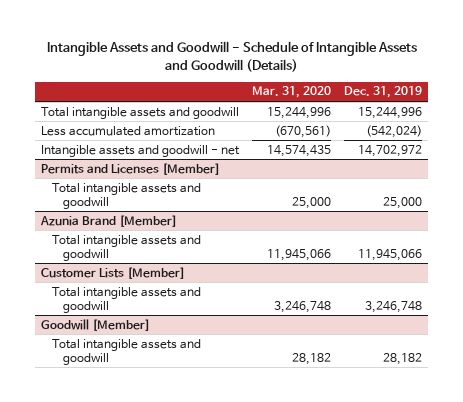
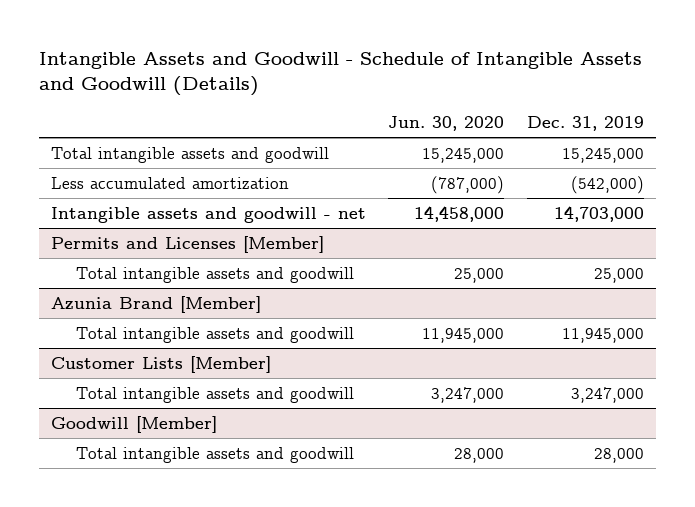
- | Mar. 31, 2020 | Dec. 31, 2019
+ | Jun. 30, 2020 | Dec. 31, 2019
- Total intangible assets and goodwill | 15,244,996 | 15,244,996
- Less accumulated amortization | (670,561) | (542,024)
- Intangible assets and goodwill - net | 14,574,435 | 14,702,972
+ Total intangible assets and goodwill | 15,245,000 | 15,245,000
+ Less accumulated amortization | (787,000) | (542,000)
+ Intangible assets and goodwill - net | 14,458,000 | 14,703,000
@ Azunia Brand [Member]
- Total intangible assets and goodwill | 11,945,066 | 11,945,066
+ Total intangible assets and goodwill | 11,945,000 | 11,945,000
@ Customer Lists [Member]
- Total intangible assets and goodwill | 3,246,748 | 3,246,748
+ Total intangible assets and goodwill | 3,247,000 | 3,247,000
@ Goodwill [Member]
- Total intangible assets and goodwill | 28,182 | 28,182
+ Total intangible assets and goodwill | 28,000 | 28,000

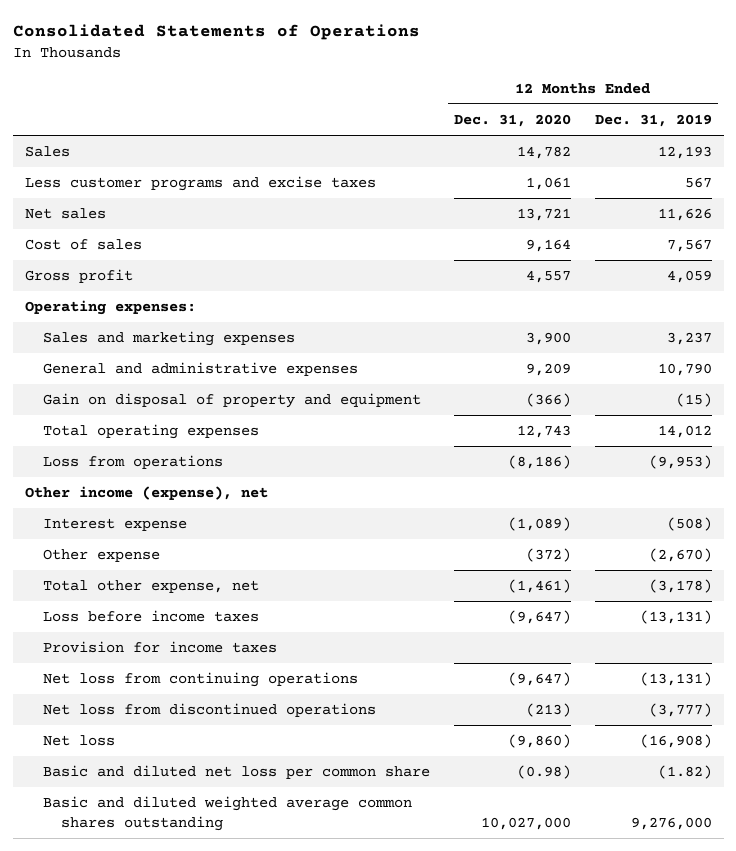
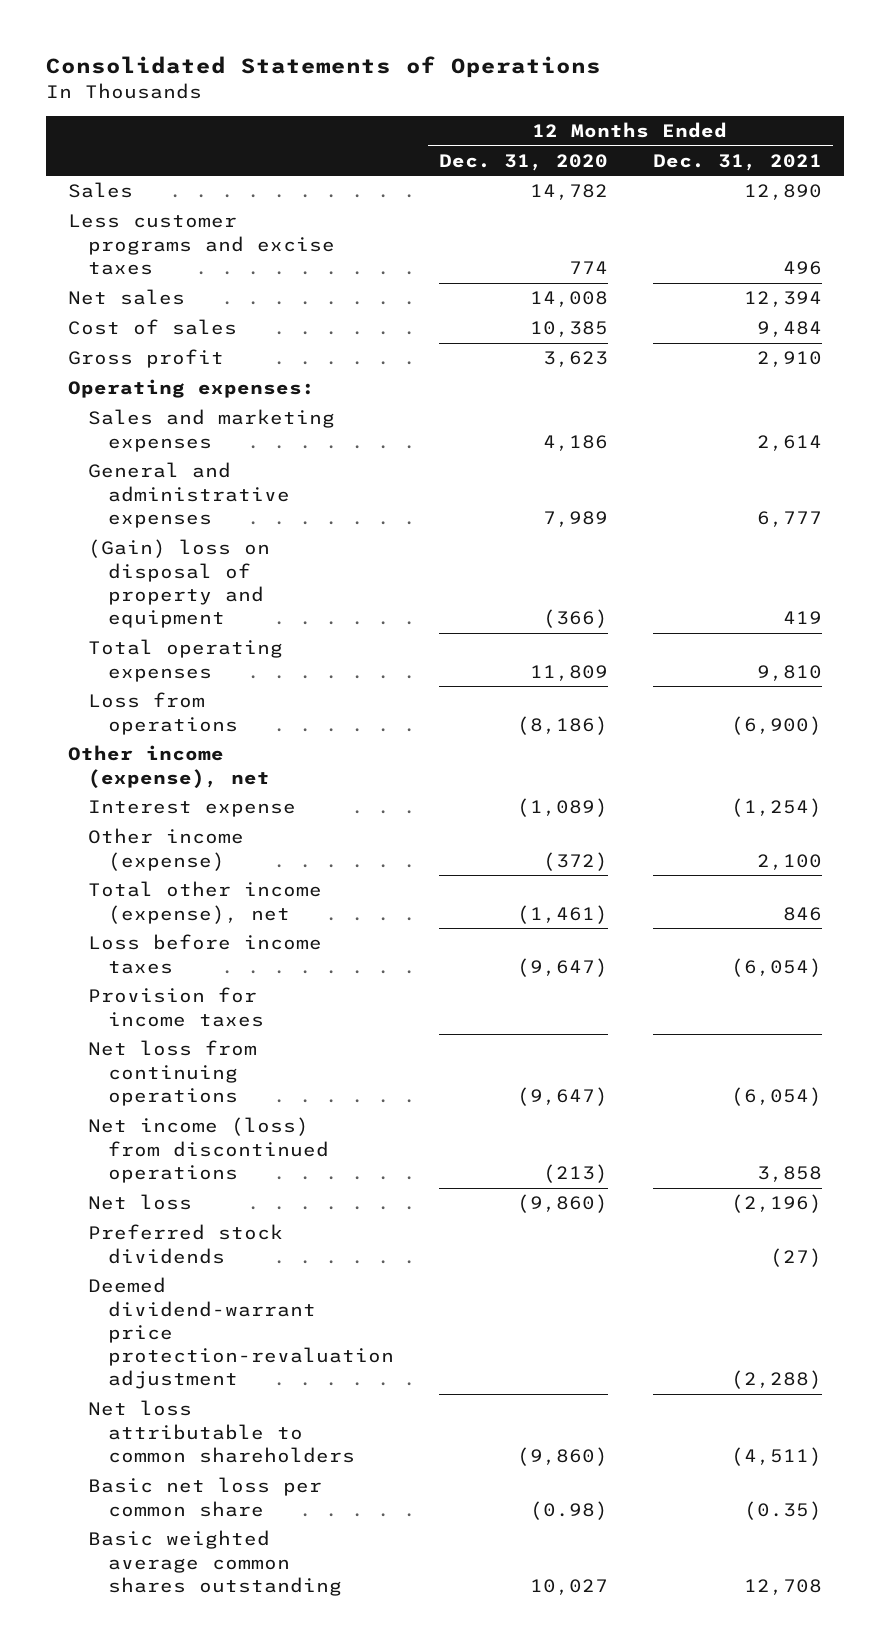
- | 12 Months Ended Dec. 31, 2020 | 12 Months Ended Dec. 31, 2019
+ | 12 Months Ended Dec. 31, 2020 | 12 Months Ended Dec. 31, 2021
- Less customer programs and excise taxes | 1,061 | 567
- Net sales | 13,721 | 11,626
- Cost of sales | 9,164 | 7,567
- Gross profit | 4,557 | 4,059
+ Less customer programs and excise taxes | 774 | 496
+ Net sales | 14,008 | 12,394
+ Cost of sales | 10,385 | 9,484
+ Gross profit | 3,623 | 2,910
- Sales and marketing expenses | 3,900 | 3,237
- General and administrative expenses | 9,209 | 10,790
- Gain on disposal of property and equipment | (366) | (15)
- Total operating expenses | 12,743 | 14,012
+ Sales and marketing expenses | 4,186 | 2,614
+ General and administrative expenses | 7,989 | 6,777
+ (Gain) loss on disposal of property and equipment | (366) | 419
+ Total operating expenses | 11,809 | 9,810
- Other expense | (372) | (2,670)
- Total other expense, net | (1,461) | (3,178)
+ Other income (expense) | (372) | 2,100
+ Total other income (expense), net | (1,461) | 846
- Net loss from discontinued operations | (213) | (3,777)
+ Net income (loss) from discontinued operations | (213) | 3,858
- Basic and diluted net loss per common share | (0.98) | (1.82)
- Basic and diluted weighted average common shares outstanding | 10,027,000 | 9,276,000
+ Preferred stock dividends | | (27)
+ Deemed dividend-warrant price protection-revaluation adjustment | | (2,288)
+ Net loss attributable to common shareholders | (9,860) | (4,511)
+ Basic net loss per common share | (0.98) | (0.35)
+ Basic weighted average common shares outstanding | 10,027 | 12,708

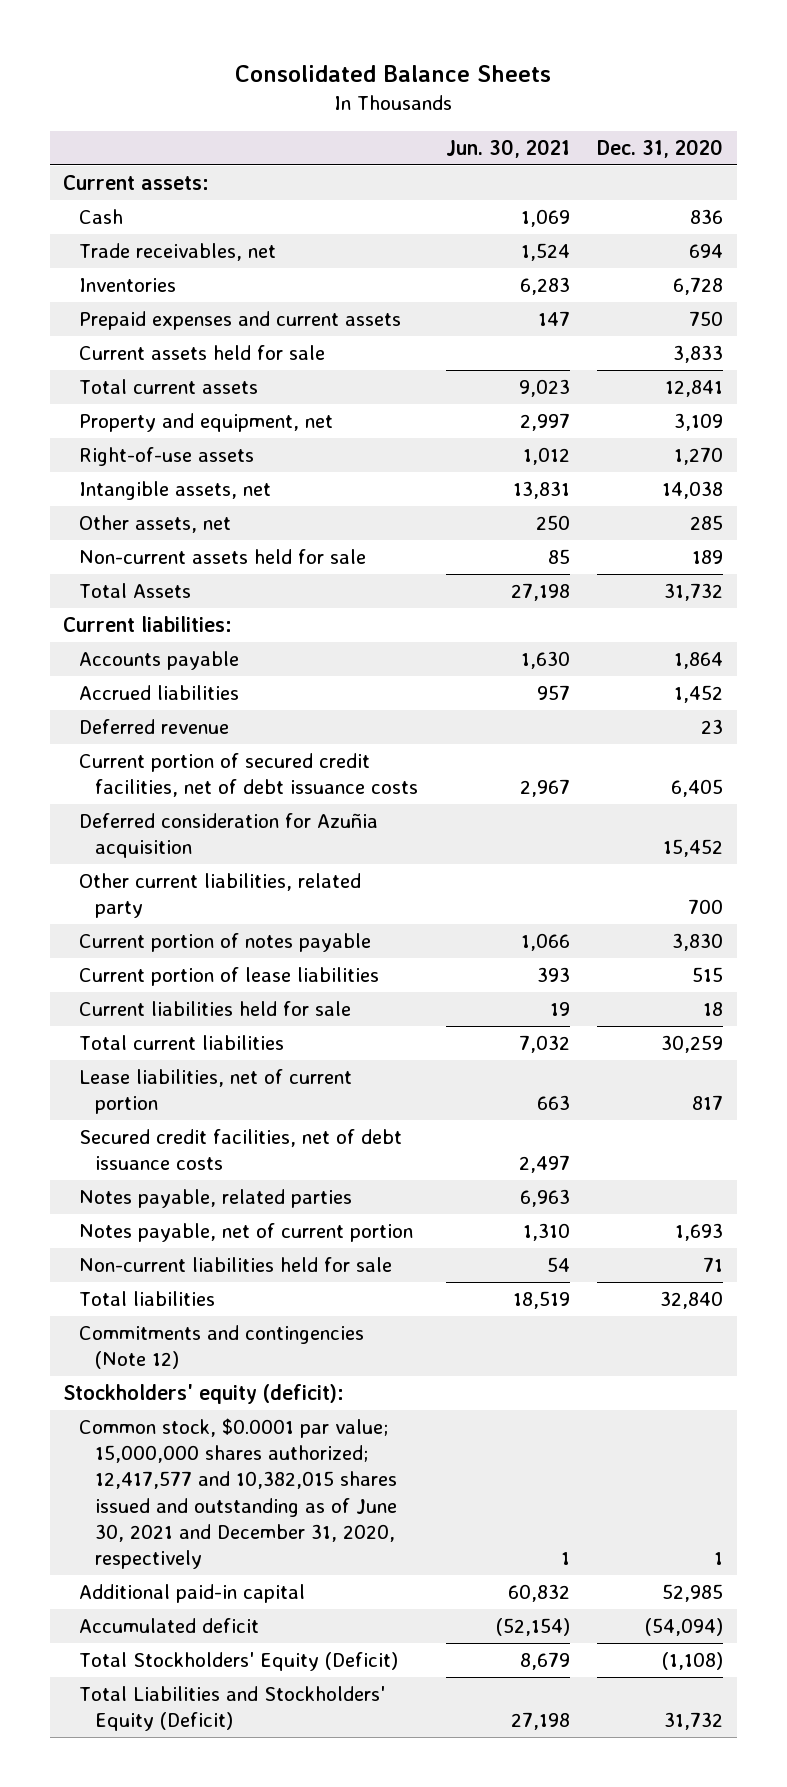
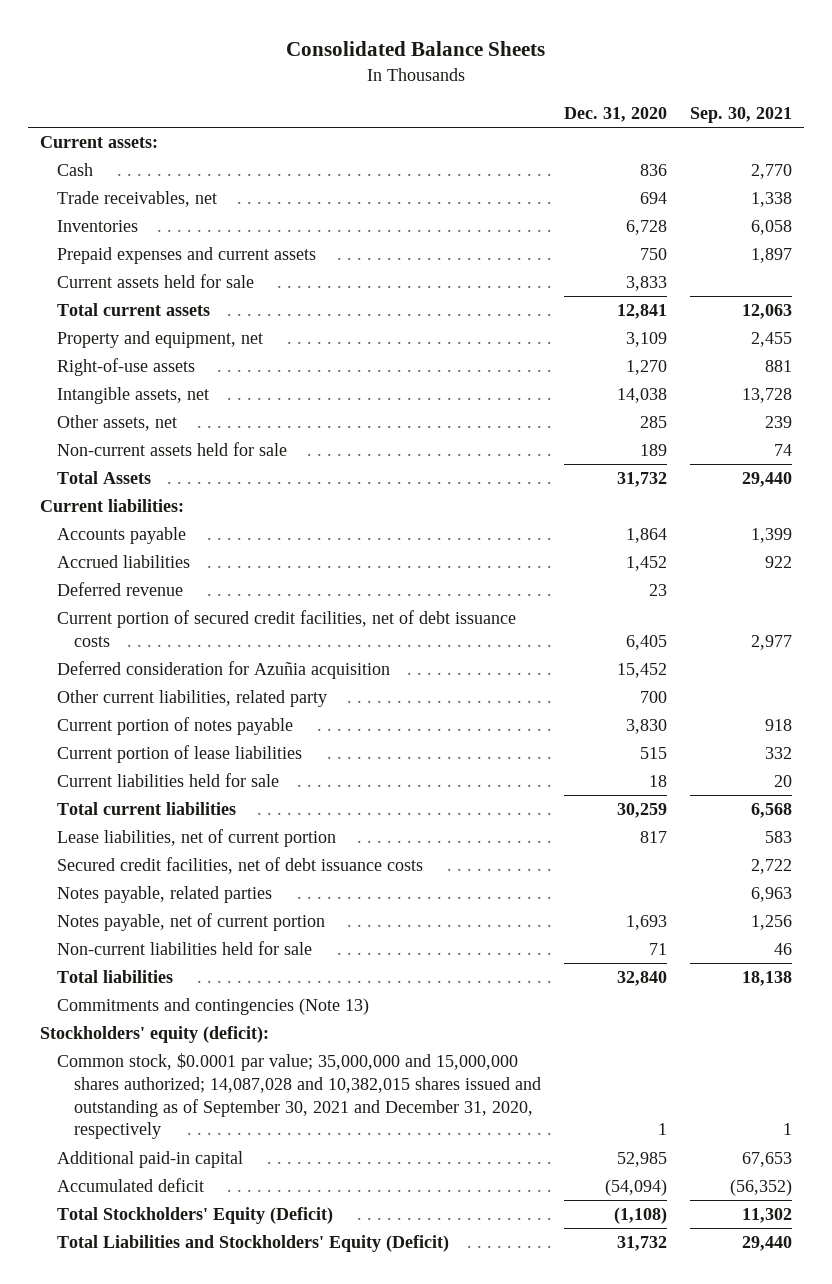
- | Jun. 30, 2021 | Dec. 31, 2020
+ | Dec. 31, 2020 | Sep. 30, 2021
- Commitments and contingencies (Note 12)
+ Commitments and contingencies (Note 13)
- Common stock, $0.0001 par value; 15,000,000 shares authorized; 12,417,577 and 10,382,015 shares issued and outstanding as of June 30, 2021 and December 31, 2020, respectively | 1 | 1
+ Common stock, $0.0001 par value; 35,000,000 and 15,000,000 shares authorized; 14,087,028 and 10,382,015 shares issued and outstanding as of September 30, 2021 and December 31, 2020, respectively | 1 | 1

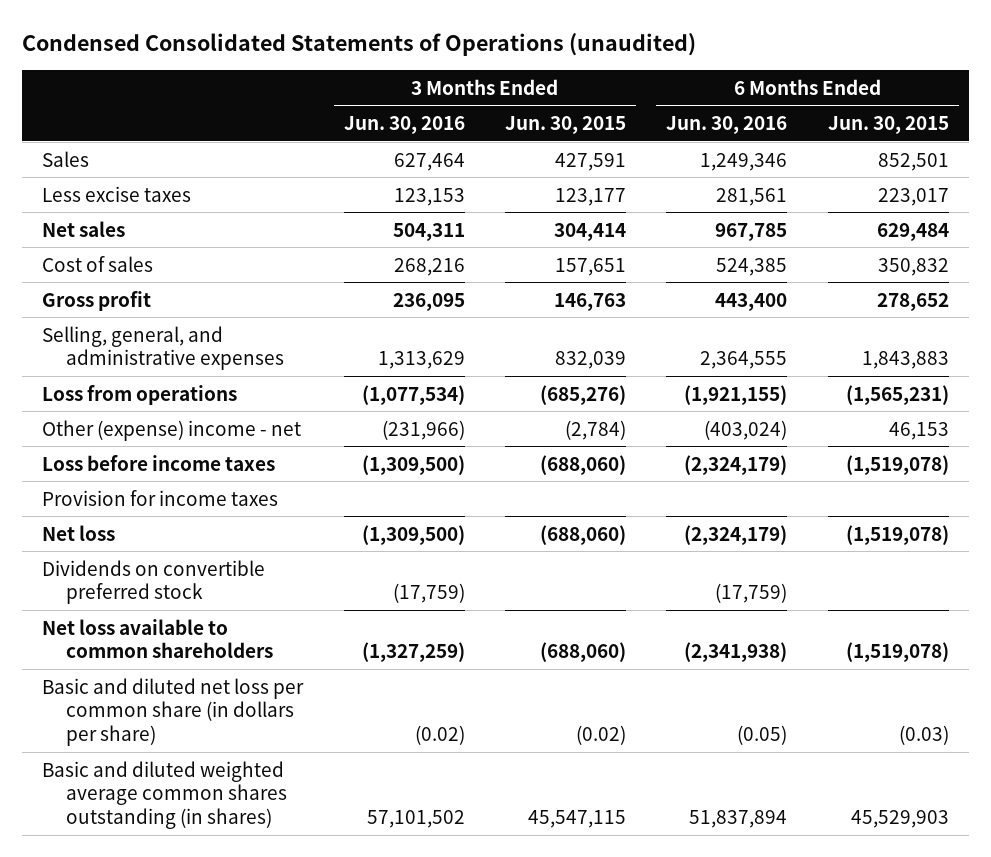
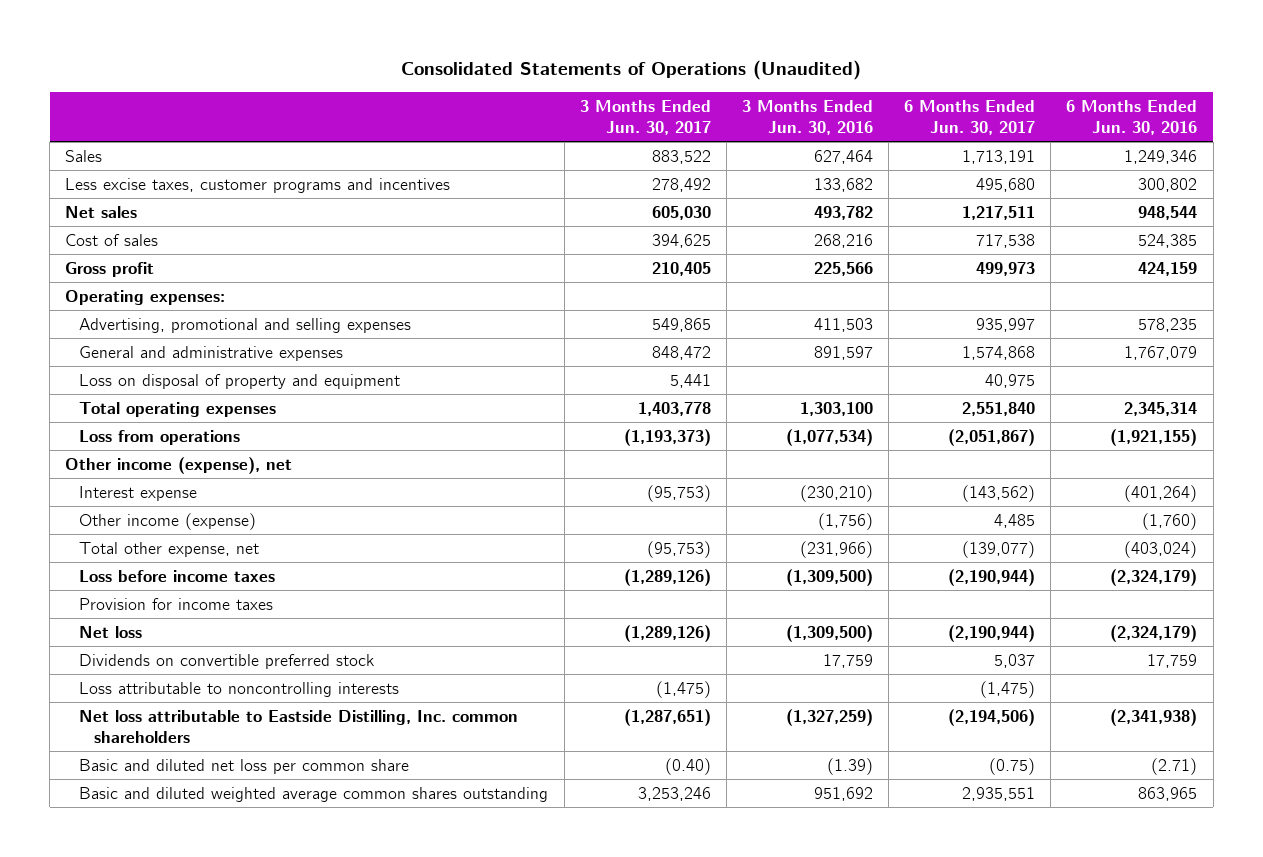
- Condensed Consolidated Statements of Operations (unaudited)
+ Consolidated Statements of Operations (Unaudited)
- | 3 Months Ended Jun. 30, 2016 | 3 Months Ended Jun. 30, 2015 | 6 Months Ended Jun. 30, 2016 | 6 Months Ended Jun. 30, 2015
+ | 3 Months Ended Jun. 30, 2017 | 3 Months Ended Jun. 30, 2016 | 6 Months Ended Jun. 30, 2017 | 6 Months Ended Jun. 30, 2016
- Less excise taxes | 123,153 | 123,177 | 281,561 | 223,017
- Net sales | 504,311 | 304,414 | 967,785 | 629,484
+ Less excise taxes, customer programs and incentives | 278,492 | 133,682 | 495,680 | 300,802
+ Net sales | 605,030 | 493,782 | 1,217,511 | 948,544
- Gross profit | 236,095 | 146,763 | 443,400 | 278,652
- Selling, general, and administrative expenses | 1,313,629 | 832,039 | 2,364,555 | 1,843,883
+ Gross profit | 210,405 | 225,566 | 499,973 | 424,159
+ Operating expenses:
+ Advertising, promotional and selling expenses | 549,865 | 411,503 | 935,997 | 578,235
+ General and administrative expenses | 848,472 | 891,597 | 1,574,868 | 1,767,079
+ Loss on disposal of property and equipment | 5,441 | | 40,975 |
+ Total operating expenses | 1,403,778 | 1,303,100 | 2,551,840 | 2,345,314
- Other (expense) income - net | (231,966) | (2,784) | (403,024) | 46,153
+ Other income (expense), net
+ Interest expense | (95,753) | (230,210) | (143,562) | (401,264)
+ Other income (expense) | | (1,756) | 4,485 | (1,760)
+ Total other expense, net | (95,753) | (231,966) | (139,077) | (403,024)
- Dividends on convertible preferred stock | (17,759) | | (17,759) |
- Net loss available to common shareholders | (1,327,259) | (688,060) | (2,341,938) | (1,519,078)
- Basic and diluted net loss per common share (in dollars per share) | (0.02) | (0.02) | (0.05) | (0.03)
- Basic and diluted weighted average common shares outstanding (in shares) | 57,101,502 | 45,547,115 | 51,837,894 | 45,529,903
+ Dividends on convertible preferred stock | | 17,759 | 5,037 | 17,759
+ Loss attributable to noncontrolling interests | (1,475) | | (1,475) |
+ Net loss attributable to Eastside Distilling, Inc. common shareholders | (1,287,651) | (1,327,259) | (2,194,506) | (2,341,938)
+ Basic and diluted net loss per common share | (0.40) | (1.39) | (0.75) | (2.71)
+ Basic and diluted weighted average common shares outstanding | 3,253,246 | 951,692 | 2,935,551 | 863,965

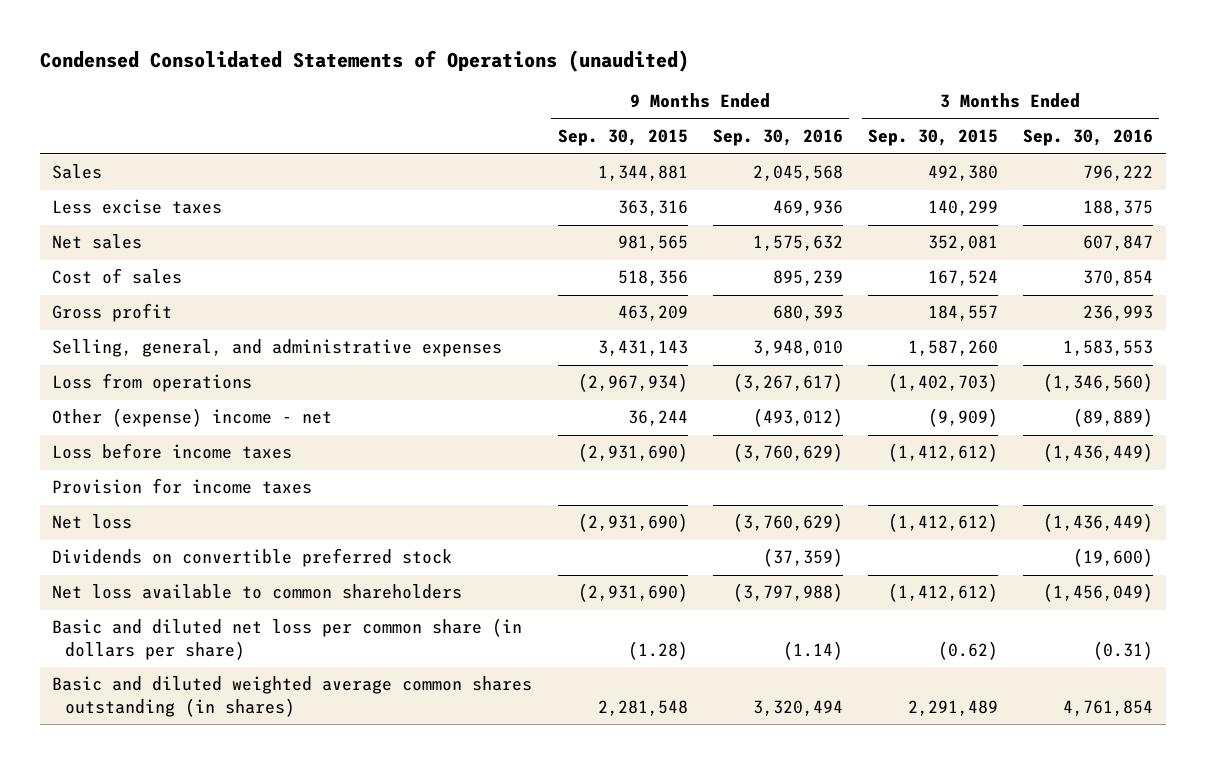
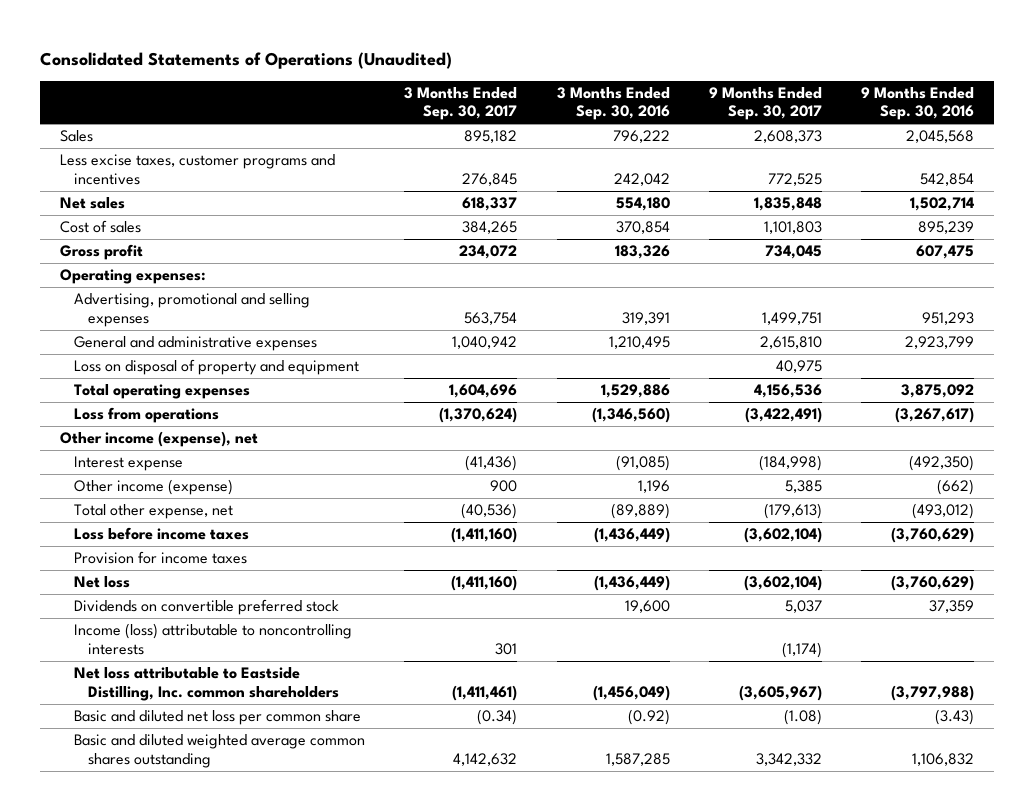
- Condensed Consolidated Statements of Operations (unaudited)
+ Consolidated Statements of Operations (Unaudited)
- | 9 Months Ended Sep. 30, 2015 | 9 Months Ended Sep. 30, 2016 | 3 Months Ended Sep. 30, 2015 | 3 Months Ended Sep. 30, 2016
+ | 3 Months Ended Sep. 30, 2017 | 3 Months Ended Sep. 30, 2016 | 9 Months Ended Sep. 30, 2017 | 9 Months Ended Sep. 30, 2016
- Less excise taxes | 363,316 | 469,936 | 140,299 | 188,375
- Net sales | 981,565 | 1,575,632 | 352,081 | 607,847
+ Less excise taxes, customer programs and incentives | 276,845 | 242,042 | 772,525 | 542,854
+ Net sales | 618,337 | 554,180 | 1,835,848 | 1,502,714
- Gross profit | 463,209 | 680,393 | 184,557 | 236,993
- Selling, general, and administrative expenses | 3,431,143 | 3,948,010 | 1,587,260 | 1,583,553
+ Gross profit | 234,072 | 183,326 | 734,045 | 607,475
+ Operating expenses:
+ Advertising, promotional and selling expenses | 563,754 | 319,391 | 1,499,751 | 951,293
+ General and administrative expenses | 1,040,942 | 1,210,495 | 2,615,810 | 2,923,799
+ Loss on disposal of property and equipment | | | 40,975 |
+ Total operating expenses | 1,604,696 | 1,529,886 | 4,156,536 | 3,875,092
- Other (expense) income - net | 36,244 | (493,012) | (9,909) | (89,889)
+ Other income (expense), net
+ Interest expense | (41,436) | (91,085) | (184,998) | (492,350)
+ Other income (expense) | 900 | 1,196 | 5,385 | (662)
+ Total other expense, net | (40,536) | (89,889) | (179,613) | (493,012)
- Dividends on convertible preferred stock | | (37,359) | | (19,600)
- Net loss available to common shareholders | (2,931,690) | (3,797,988) | (1,412,612) | (1,456,049)
- Basic and diluted net loss per common share (in dollars per share) | (1.28) | (1.14) | (0.62) | (0.31)
- Basic and diluted weighted average common shares outstanding (in shares) | 2,281,548 | 3,320,494 | 2,291,489 | 4,761,854
+ Dividends on convertible preferred stock | | 19,600 | 5,037 | 37,359
+ Income (loss) attributable to noncontrolling interests | 301 | | (1,174) |
+ Net loss attributable to Eastside Distilling, Inc. common shareholders | (1,411,461) | (1,456,049) | (3,605,967) | (3,797,988)
+ Basic and diluted net loss per common share | (0.34) | (0.92) | (1.08) | (3.43)
+ Basic and diluted weighted average common shares outstanding | 4,142,632 | 1,587,285 | 3,342,332 | 1,106,832

